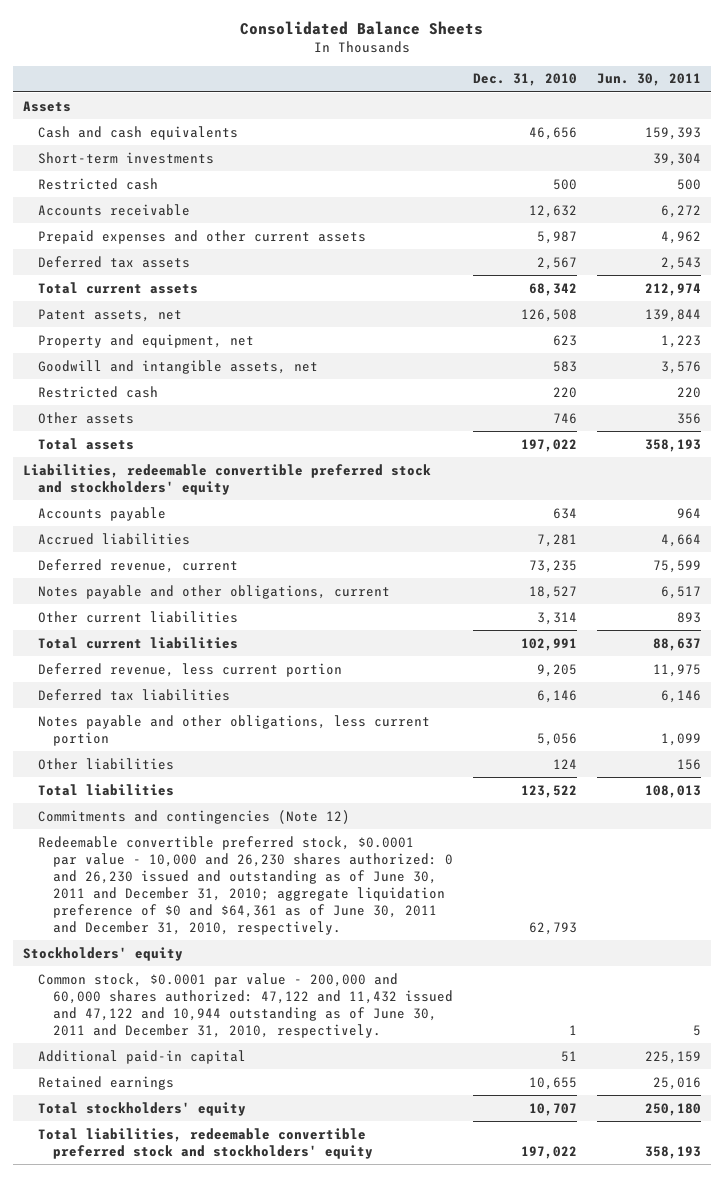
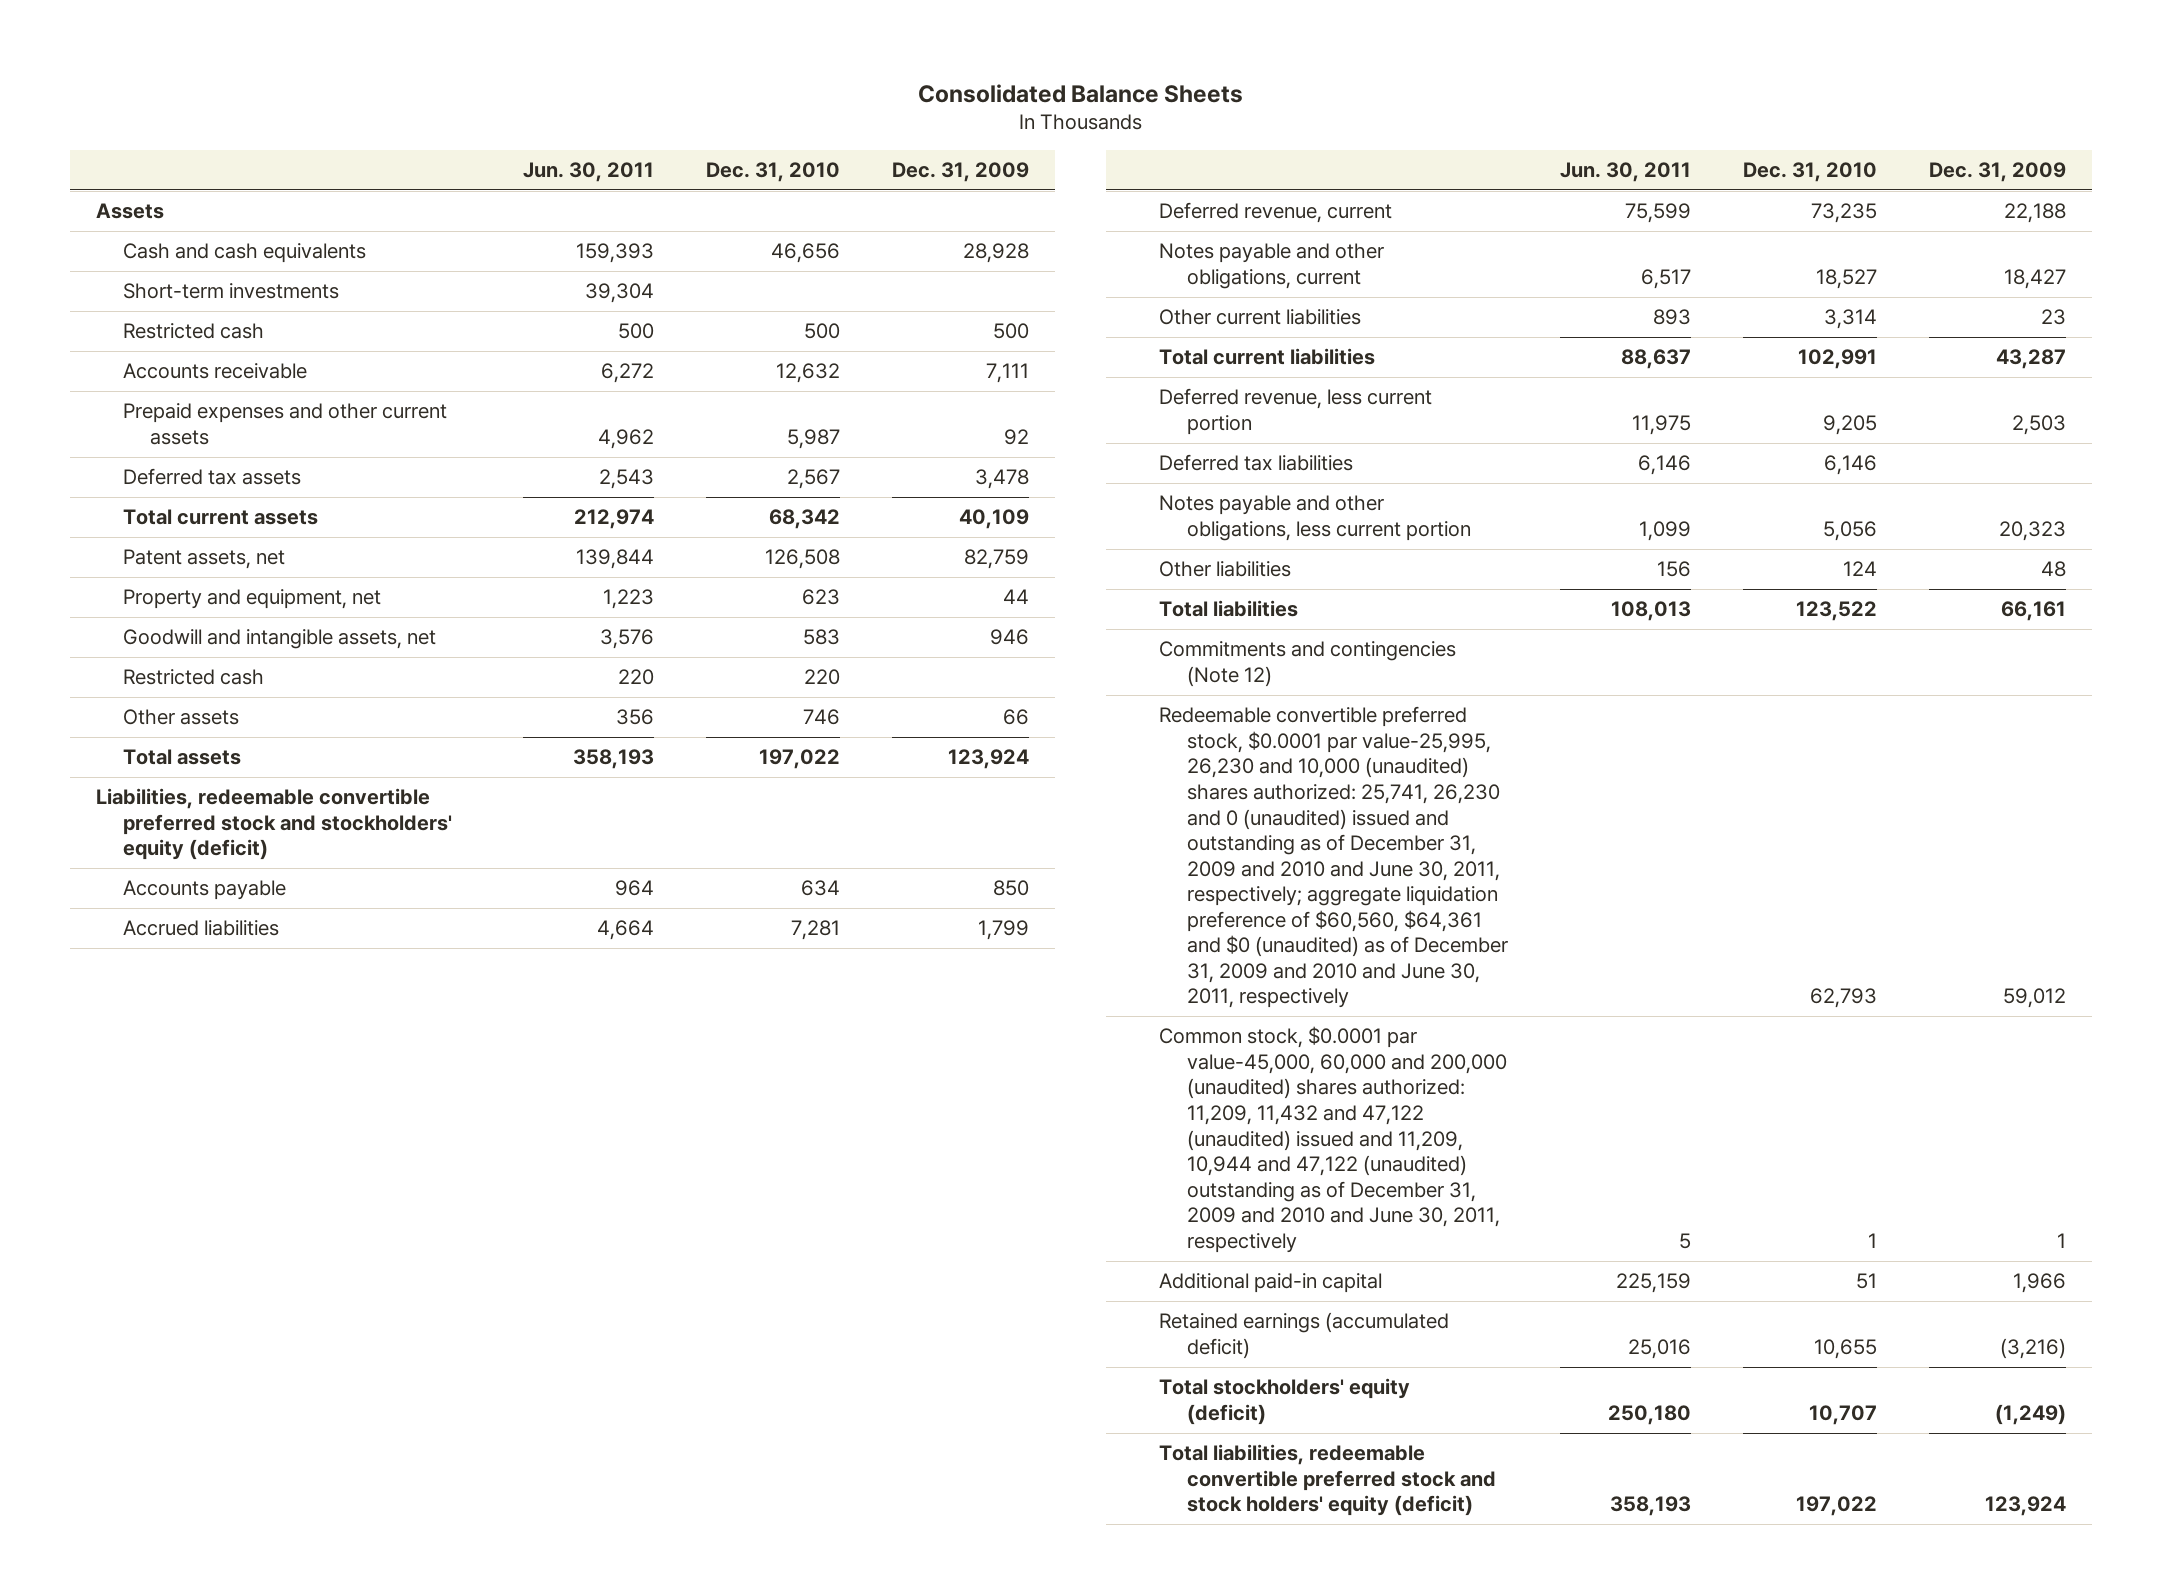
- | Dec. 31, 2010 | Jun. 30, 2011
+ | Jun. 30, 2011 | Dec. 31, 2010 | Dec. 31, 2009
- Liabilities, redeemable convertible preferred stock and stockholders' equity
+ Liabilities, redeemable convertible preferred stock and stockholders' equity (deficit)
- Redeemable convertible preferred stock, $0.0001 par value - 10,000 and 26,230 shares authorized: 0 and 26,230 issued and outstanding as of June 30, 2011 and December 31, 2010; aggregate liquidation preference of $0 and $64,361 as of June 30, 2011 and December 31, 2010, respectively. | 62,793 |
- Stockholders' equity
- Common stock, $0.0001 par value - 200,000 and 60,000 shares authorized: 47,122 and 11,432 issued and 47,122 and 10,944 outstanding as of June 30, 2011 and December 31, 2010, respectively. | 1 | 5
+ Redeemable convertible preferred stock, $0.0001 par value-25,995, 26,230 and 10,000 (unaudited) shares authorized: 25,741, 26,230 and 0 (unaudited) issued and outstanding as of December 31, 2009 and 2010 and June 30, 2011, respectively; aggregate liquidation preference of $60,560, $64,361 and $0 (unaudited) as of December 31, 2009 and 2010 and June 30, 2011, respectively | | 62,793 | 59,012
+ Common stock, $0.0001 par value-45,000, 60,000 and 200,000 (unaudited) shares authorized: 11,209, 11,432 and 47,122 (unaudited) issued and 11,209, 10,944 and 47,122 (unaudited) outstanding as of December 31, 2009 and 2010 and June 30, 2011, respectively | 5 | 1 | 1
- Retained earnings | 10,655 | 25,016
- Total stockholders' equity | 10,707 | 250,180
- Total liabilities, redeemable convertible preferred stock and stockholders' equity | 197,022 | 358,193
+ Retained earnings (accumulated deficit) | 25,016 | 10,655 | (3,216)
+ Total stockholders' equity (deficit) | 250,180 | 10,707 | (1,249)
+ Total liabilities, redeemable convertible preferred stock and stock holders' equity (deficit) | 358,193 | 197,022 | 123,924

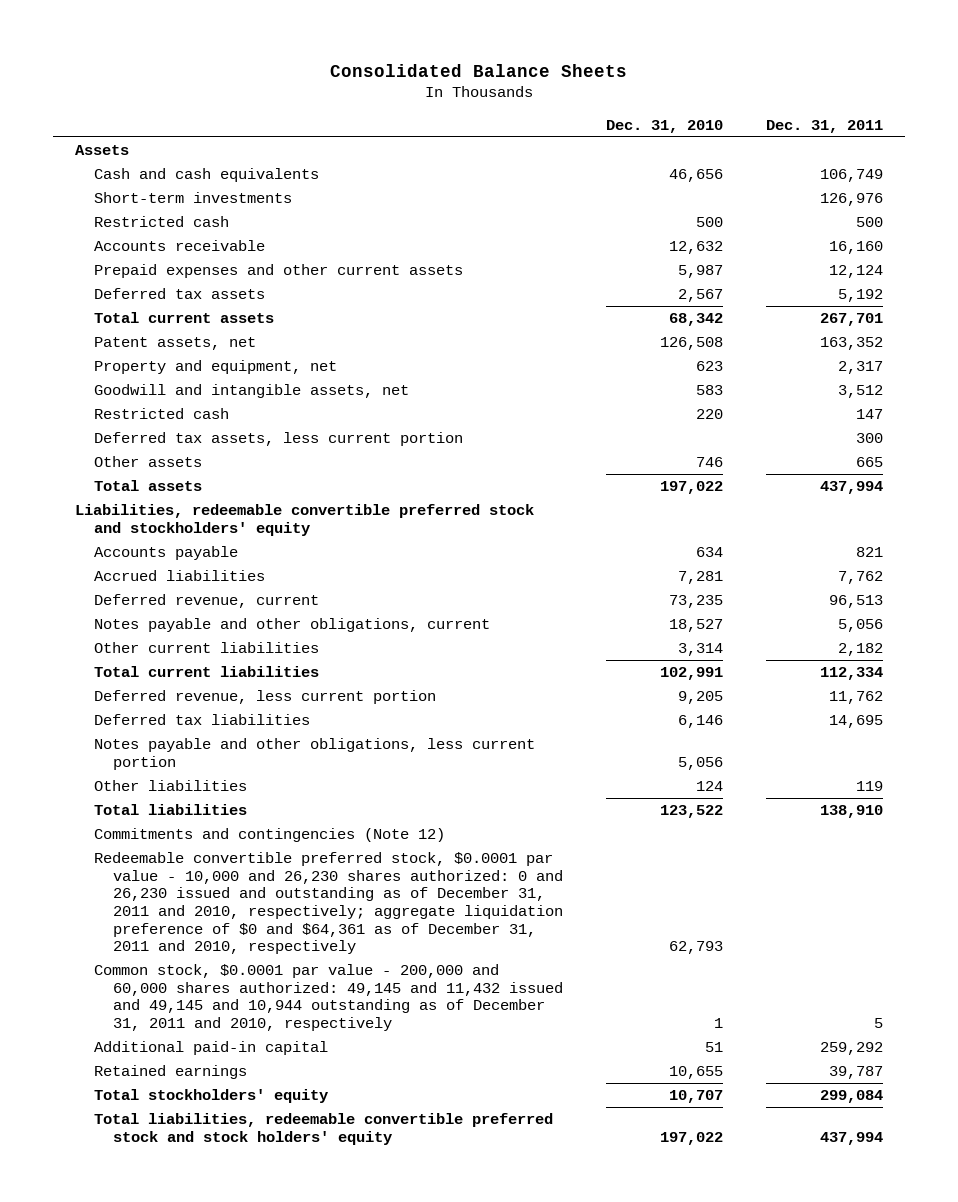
- | Jun. 30, 2011 | Dec. 31, 2010 | Dec. 31, 2009
+ | Dec. 31, 2010 | Dec. 31, 2011
+ Deferred tax assets, less current portion | | 300
- Liabilities, redeemable convertible preferred stock and stockholders' equity (deficit)
+ Liabilities, redeemable convertible preferred stock and stockholders' equity
- Redeemable convertible preferred stock, $0.0001 par value-25,995, 26,230 and 10,000 (unaudited) shares authorized: 25,741, 26,230 and 0 (unaudited) issued and outstanding as of December 31, 2009 and 2010 and June 30, 2011, respectively; aggregate liquidation preference of $60,560, $64,361 and $0 (unaudited) as of December 31, 2009 and 2010 and June 30, 2011, respectively | | 62,793 | 59,012
- Common stock, $0.0001 par value-45,000, 60,000 and 200,000 (unaudited) shares authorized: 11,209, 11,432 and 47,122 (unaudited) issued and 11,209, 10,944 and 47,122 (unaudited) outstanding as of December 31, 2009 and 2010 and June 30, 2011, respectively | 5 | 1 | 1
+ Redeemable convertible preferred stock, $0.0001 par value - 10,000 and 26,230 shares authorized: 0 and 26,230 issued and outstanding as of December 31, 2011 and 2010, respectively; aggregate liquidation preference of $0 and $64,361 as of December 31, 2011 and 2010, respectively | 62,793 |
+ Common stock, $0.0001 par value - 200,000 and 60,000 shares authorized: 49,145 and 11,432 issued and 49,145 and 10,944 outstanding as of December 31, 2011 and 2010, respectively | 1 | 5
- Retained earnings (accumulated deficit) | 25,016 | 10,655 | (3,216)
- Total stockholders' equity (deficit) | 250,180 | 10,707 | (1,249)
- Total liabilities, redeemable convertible preferred stock and stock holders' equity (deficit) | 358,193 | 197,022 | 123,924
+ Retained earnings | 10,655 | 39,787
+ Total stockholders' equity | 10,707 | 299,084
+ Total liabilities, redeemable convertible preferred stock and stock holders' equity | 197,022 | 437,994

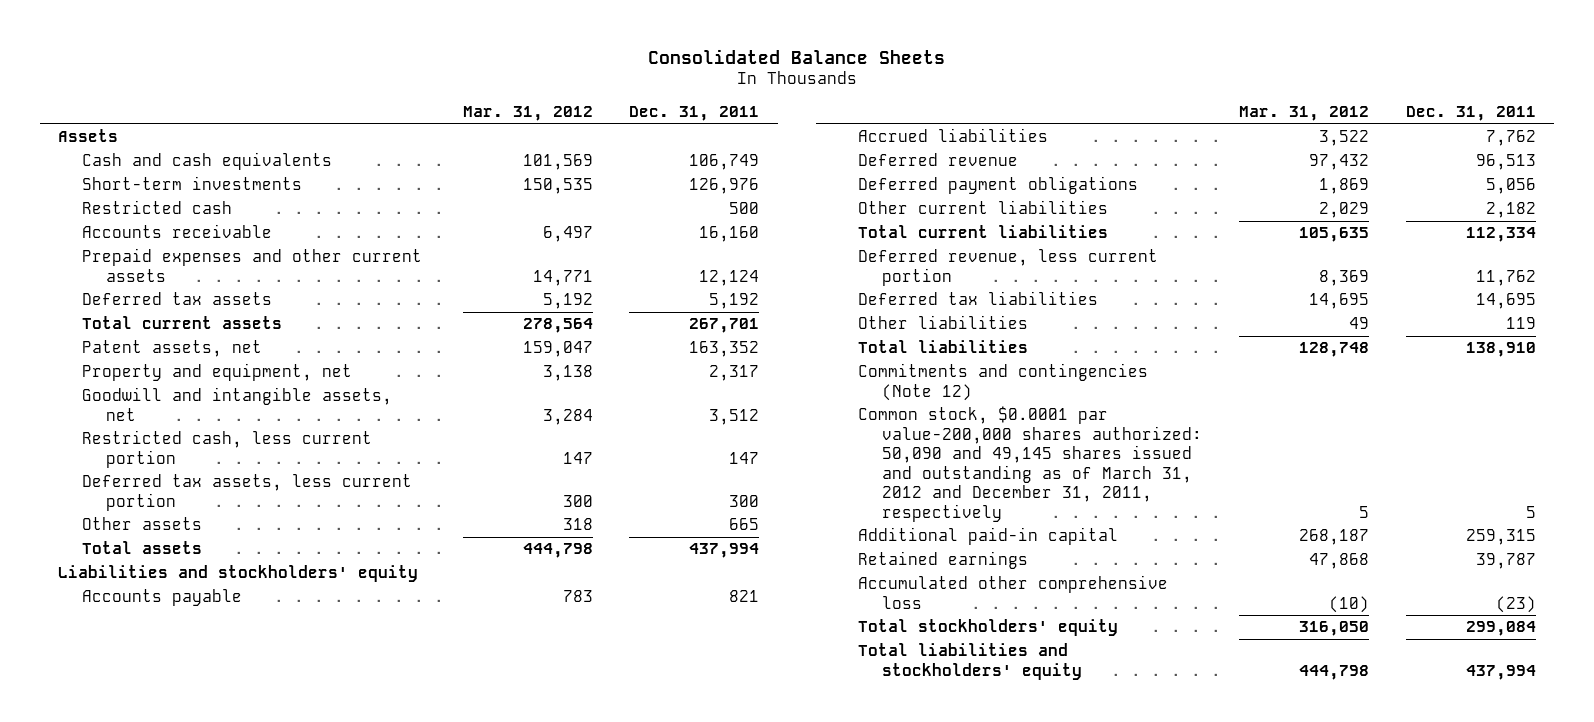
- | Dec. 31, 2010 | Dec. 31, 2011
+ | Mar. 31, 2012 | Dec. 31, 2011
- Restricted cash | 220 | 147
+ Restricted cash, less current portion | 147 | 147
- Liabilities, redeemable convertible preferred stock and stockholders' equity
+ Liabilities and stockholders' equity
- Deferred revenue, current | 73,235 | 96,513
- Notes payable and other obligations, current | 18,527 | 5,056
+ Deferred revenue | 97,432 | 96,513
+ Deferred payment obligations | 1,869 | 5,056
- Notes payable and other obligations, less current portion | 5,056 |
- Redeemable convertible preferred stock, $0.0001 par value - 10,000 and 26,230 shares authorized: 0 and 26,230 issued and outstanding as of December 31, 2011 and 2010, respectively; aggregate liquidation preference of $0 and $64,361 as of December 31, 2011 and 2010, respectively | 62,793 |
- Common stock, $0.0001 par value - 200,000 and 60,000 shares authorized: 49,145 and 11,432 issued and 49,145 and 10,944 outstanding as of December 31, 2011 and 2010, respectively | 1 | 5
- Additional paid-in capital | 51 | 259,292
+ Common stock, $0.0001 par value-200,000 shares authorized: 50,090 and 49,145 shares issued and outstanding as of March 31, 2012 and December 31, 2011, respectively | 5 | 5
+ Additional paid-in capital | 268,187 | 259,315
+ Accumulated other comprehensive loss | (10) | (23)
- Total liabilities, redeemable convertible preferred stock and stock holders' equity | 197,022 | 437,994
+ Total liabilities and stockholders' equity | 444,798 | 437,994

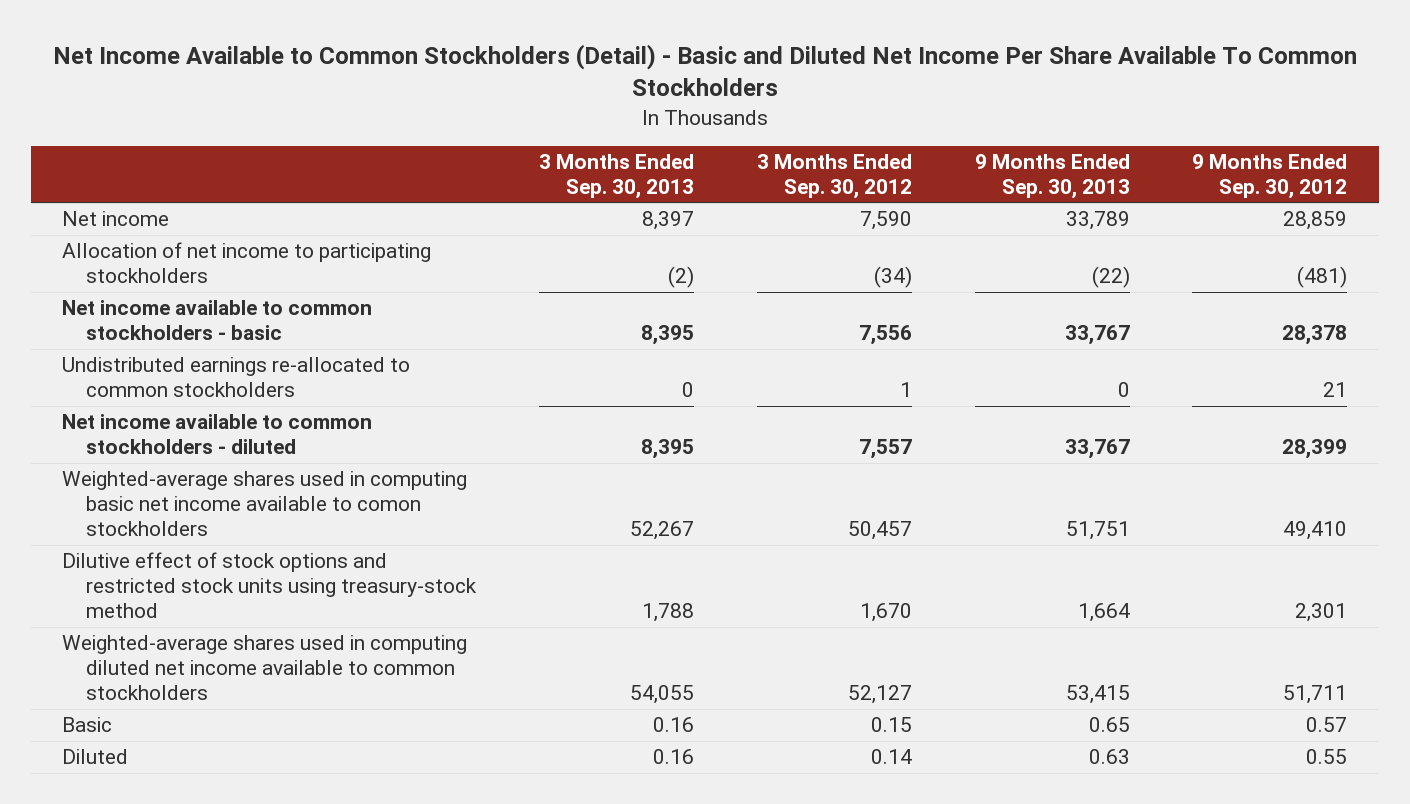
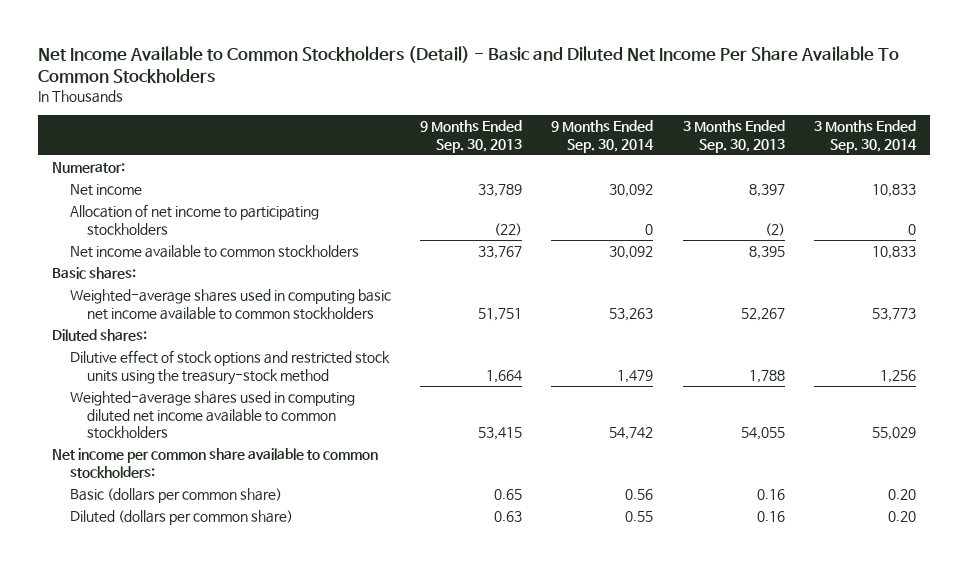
- | 3 Months Ended Sep. 30, 2013 | 3 Months Ended Sep. 30, 2012 | 9 Months Ended Sep. 30, 2013 | 9 Months Ended Sep. 30, 2012
+ | 9 Months Ended Sep. 30, 2013 | 9 Months Ended Sep. 30, 2014 | 3 Months Ended Sep. 30, 2013 | 3 Months Ended Sep. 30, 2014
+ Numerator:
- Net income available to common stockholders - basic | 8,395 | 7,556 | 33,767 | 28,378
- Undistributed earnings re-allocated to common stockholders | 0 | 1 | 0 | 21
- Net income available to common stockholders - diluted | 8,395 | 7,557 | 33,767 | 28,399
- Weighted-average shares used in computing basic net income available to comon stockholders | 52,267 | 50,457 | 51,751 | 49,410
- Dilutive effect of stock options and restricted stock units using treasury-stock method | 1,788 | 1,670 | 1,664 | 2,301
+ Net income available to common stockholders | 33,767 | 30,092 | 8,395 | 10,833
+ Basic shares:
+ Weighted-average shares used in computing basic net income available to common stockholders | 51,751 | 53,263 | 52,267 | 53,773
+ Diluted shares:
+ Dilutive effect of stock options and restricted stock units using the treasury-stock method | 1,664 | 1,479 | 1,788 | 1,256
- Basic | 0.16 | 0.15 | 0.65 | 0.57
- Diluted | 0.16 | 0.14 | 0.63 | 0.55
+ Net income per common share available to common stockholders:
+ Basic (dollars per common share) | 0.65 | 0.56 | 0.16 | 0.20
+ Diluted (dollars per common share) | 0.63 | 0.55 | 0.16 | 0.20

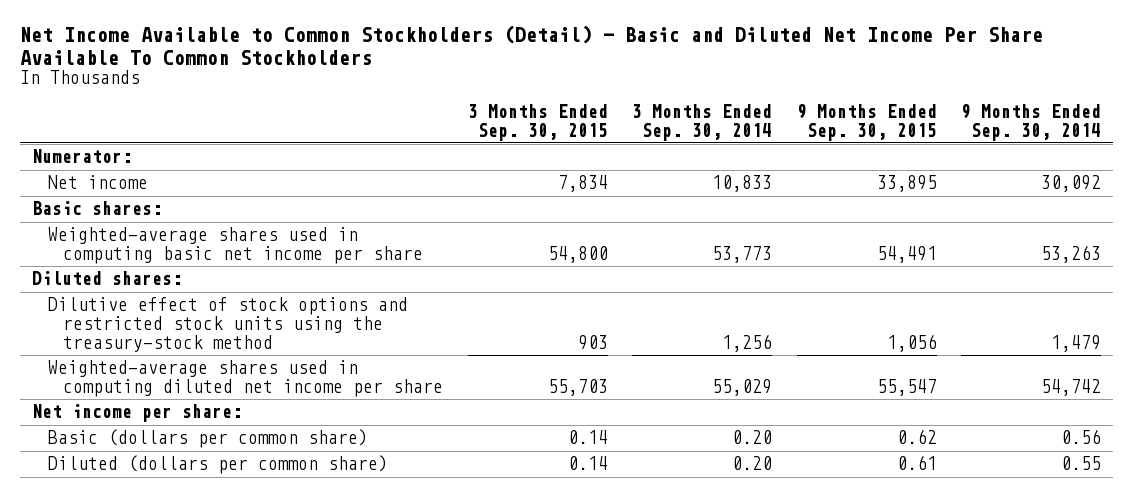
- | 9 Months Ended Sep. 30, 2013 | 9 Months Ended Sep. 30, 2014 | 3 Months Ended Sep. 30, 2013 | 3 Months Ended Sep. 30, 2014
+ | 3 Months Ended Sep. 30, 2015 | 3 Months Ended Sep. 30, 2014 | 9 Months Ended Sep. 30, 2015 | 9 Months Ended Sep. 30, 2014
- Allocation of net income to participating stockholders | (22) | 0 | (2) | 0
- Net income available to common stockholders | 33,767 | 30,092 | 8,395 | 10,833
- Weighted-average shares used in computing basic net income available to common stockholders | 51,751 | 53,263 | 52,267 | 53,773
+ Weighted-average shares used in computing basic net income per share | 54,800 | 53,773 | 54,491 | 53,263
- Weighted-average shares used in computing diluted net income available to common stockholders | 53,415 | 54,742 | 54,055 | 55,029
- Net income per common share available to common stockholders:
+ Weighted-average shares used in computing diluted net income per share | 55,703 | 55,029 | 55,547 | 54,742
+ Net income per share:

